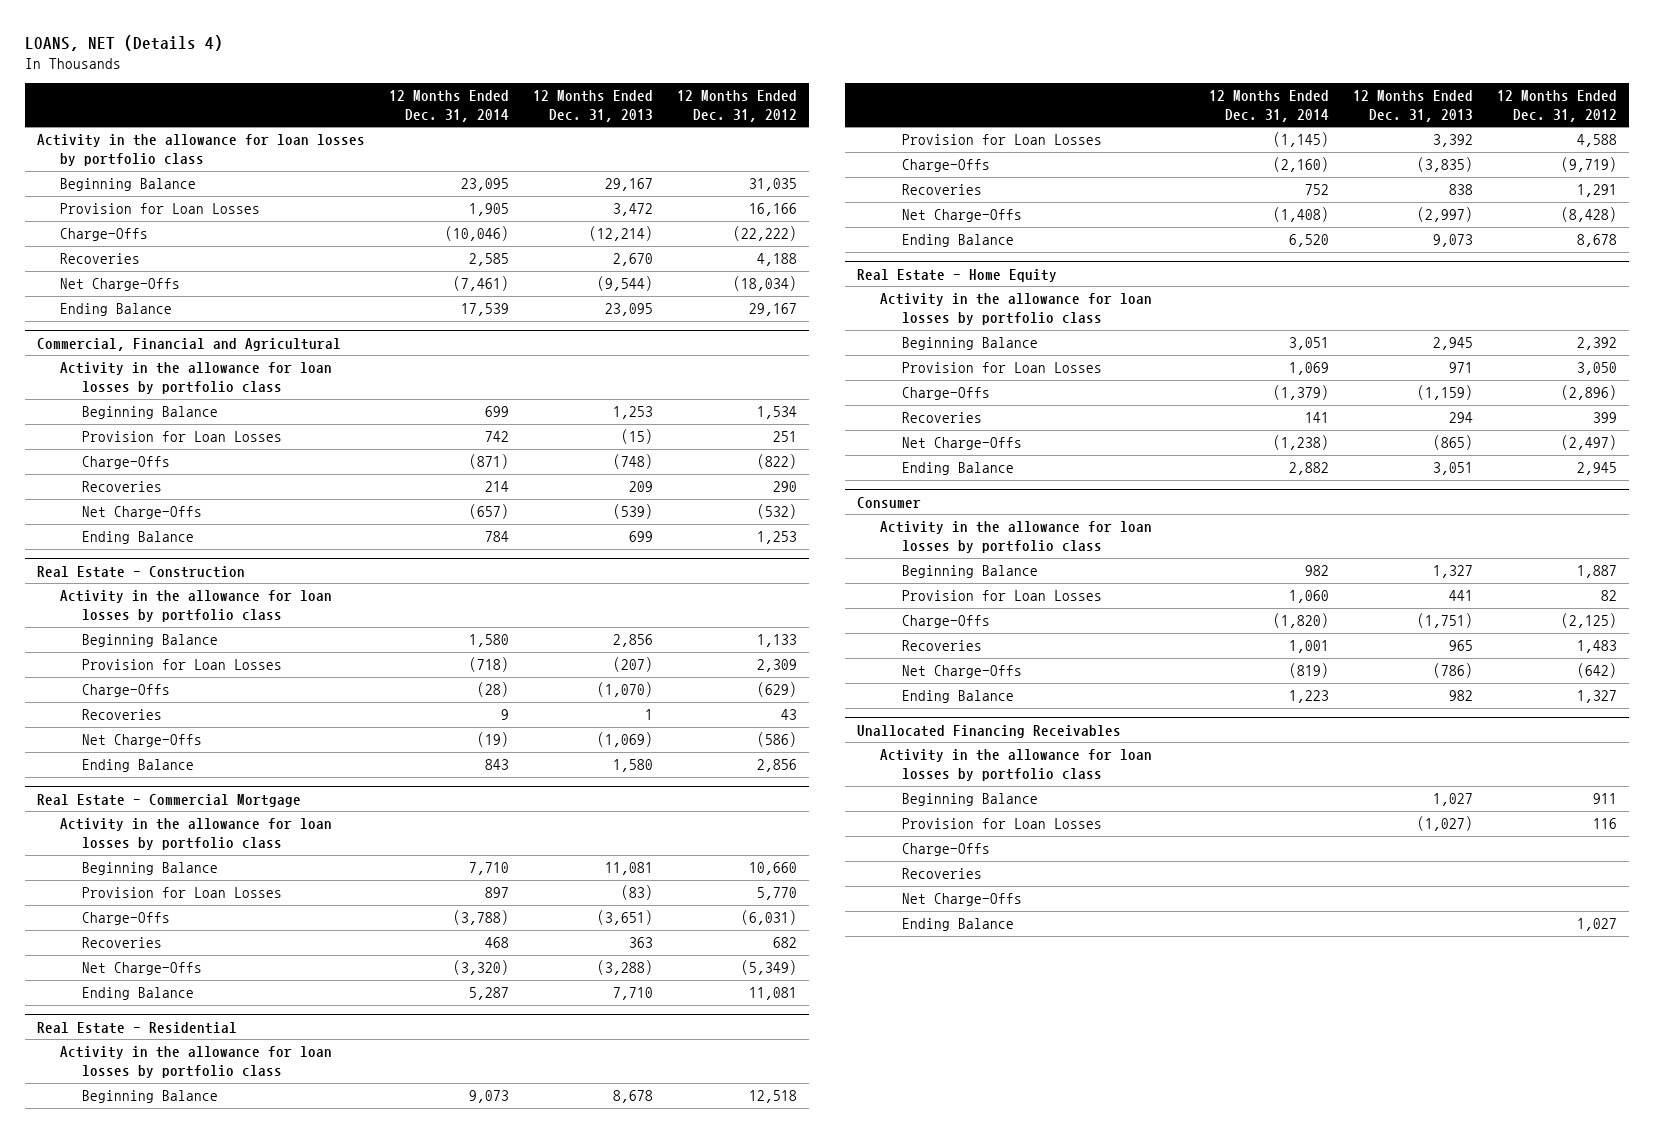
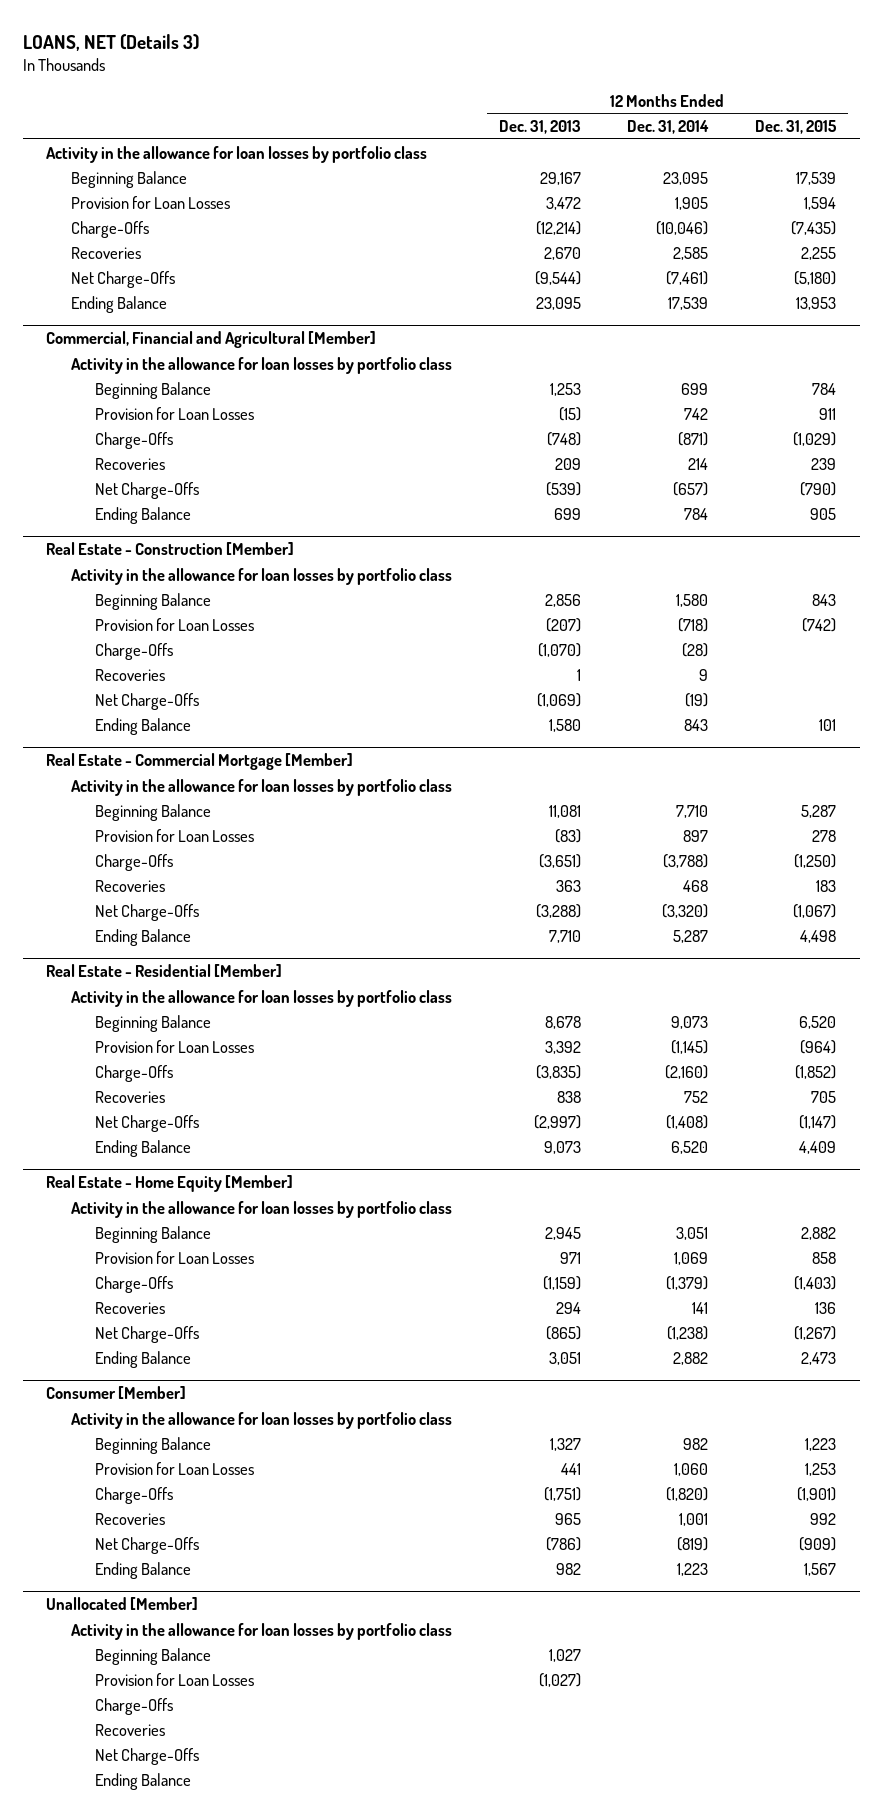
- LOANS, NET (Details 4)
+ LOANS, NET (Details 3)
- | 12 Months Ended Dec. 31, 2014 | 12 Months Ended Dec. 31, 2013 | 12 Months Ended Dec. 31, 2012
+ | 12 Months Ended Dec. 31, 2013 | 12 Months Ended Dec. 31, 2014 | 12 Months Ended Dec. 31, 2015
- Commercial, Financial and Agricultural
+ Commercial, Financial and Agricultural [Member]
- Real Estate - Construction
+ Real Estate - Construction [Member]
- Real Estate - Commercial Mortgage
+ Real Estate - Commercial Mortgage [Member]
- Real Estate - Residential
+ Real Estate - Residential [Member]
- Real Estate - Home Equity
+ Real Estate - Home Equity [Member]
- Consumer
+ Consumer [Member]
- Unallocated Financing Receivables
+ Unallocated [Member]

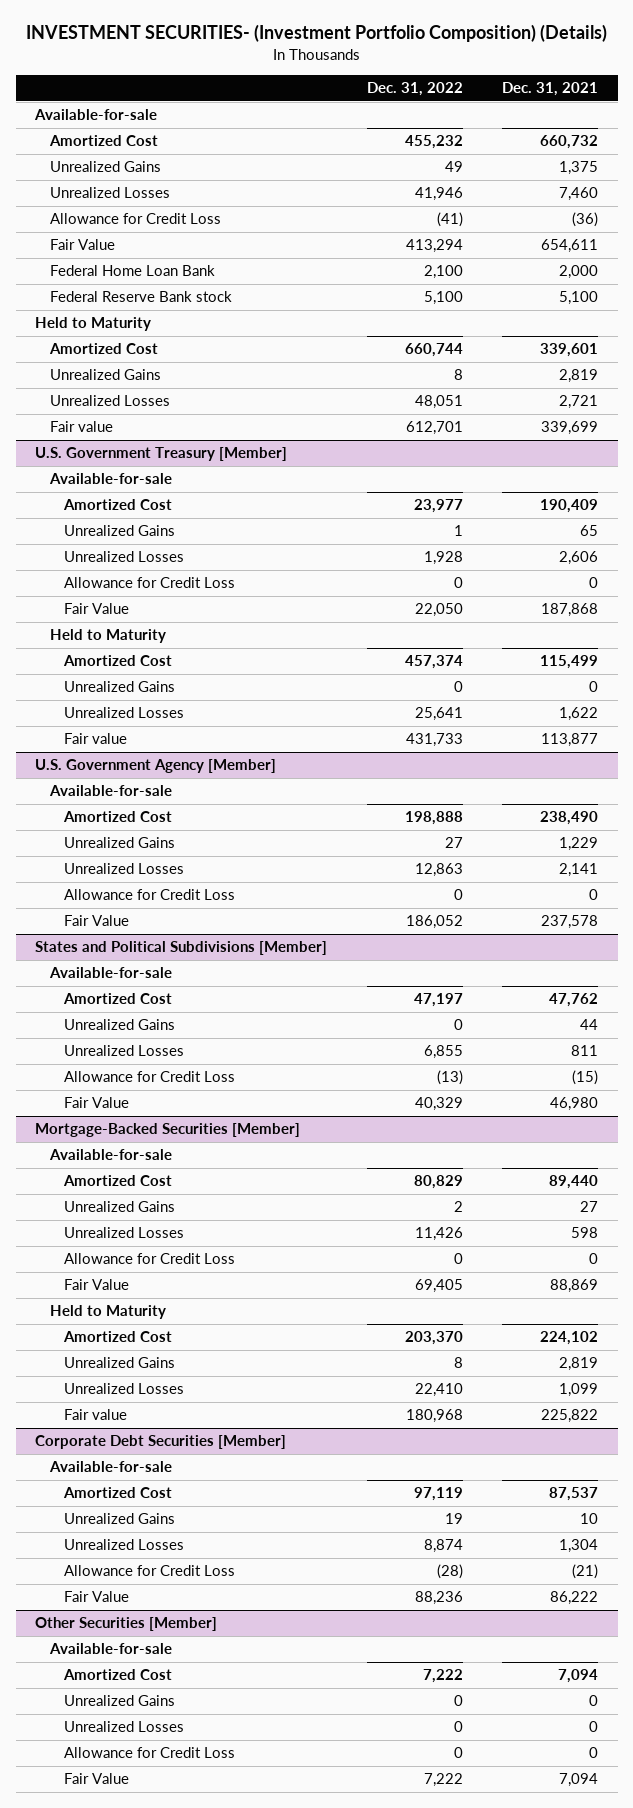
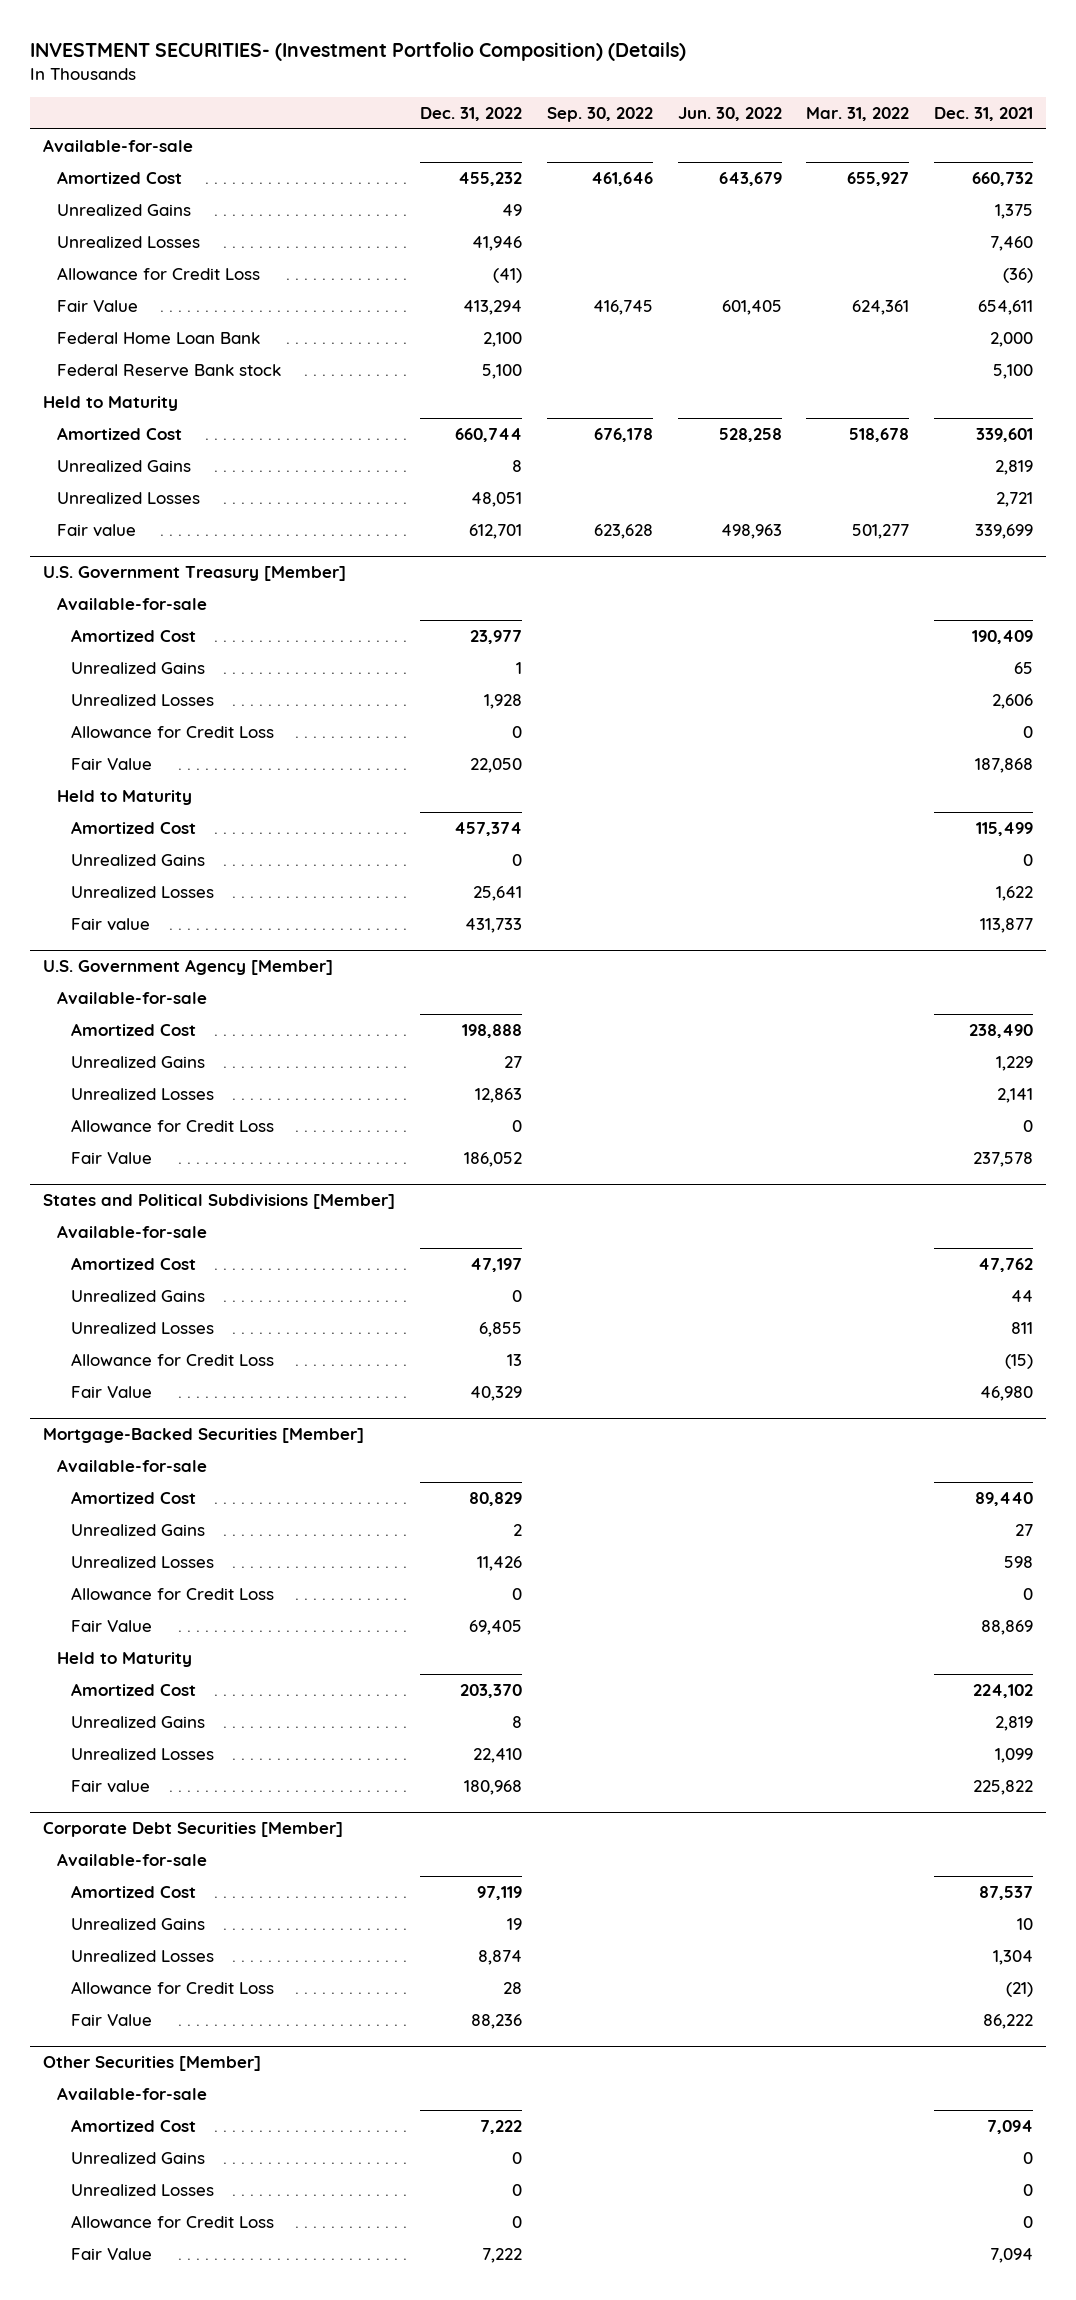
- | Dec. 31, 2022 | Dec. 31, 2021
+ | Dec. 31, 2022 | Sep. 30, 2022 | Jun. 30, 2022 | Mar. 31, 2022 | Dec. 31, 2021
@ States and Political Subdivisions [Member]
- Allowance for Credit Loss | (13) | (15)
+ Allowance for Credit Loss | 13 | | | | (15)
@ Corporate Debt Securities [Member]
- Allowance for Credit Loss | (28) | (21)
+ Allowance for Credit Loss | 28 | | | | (21)

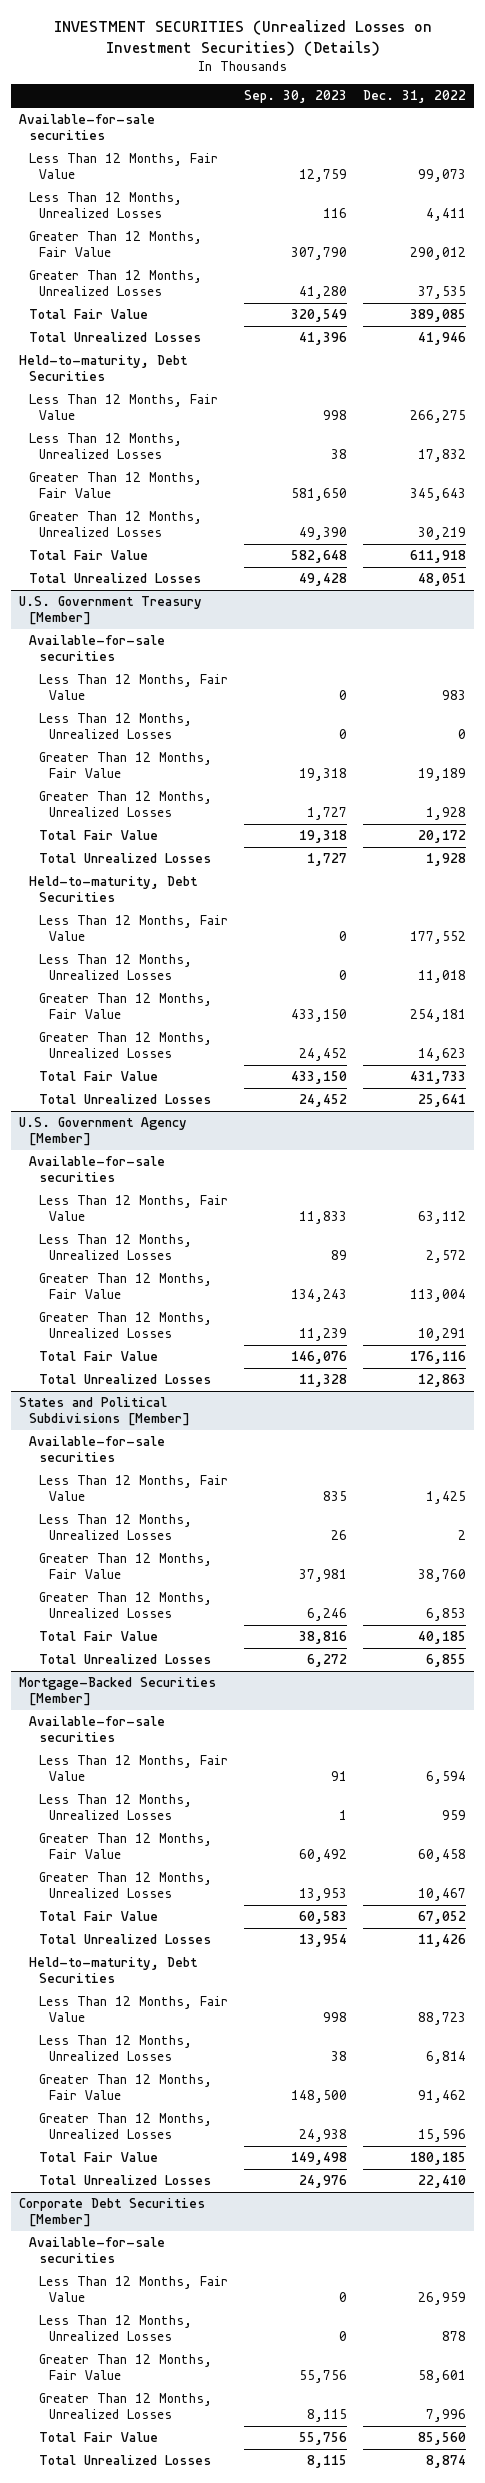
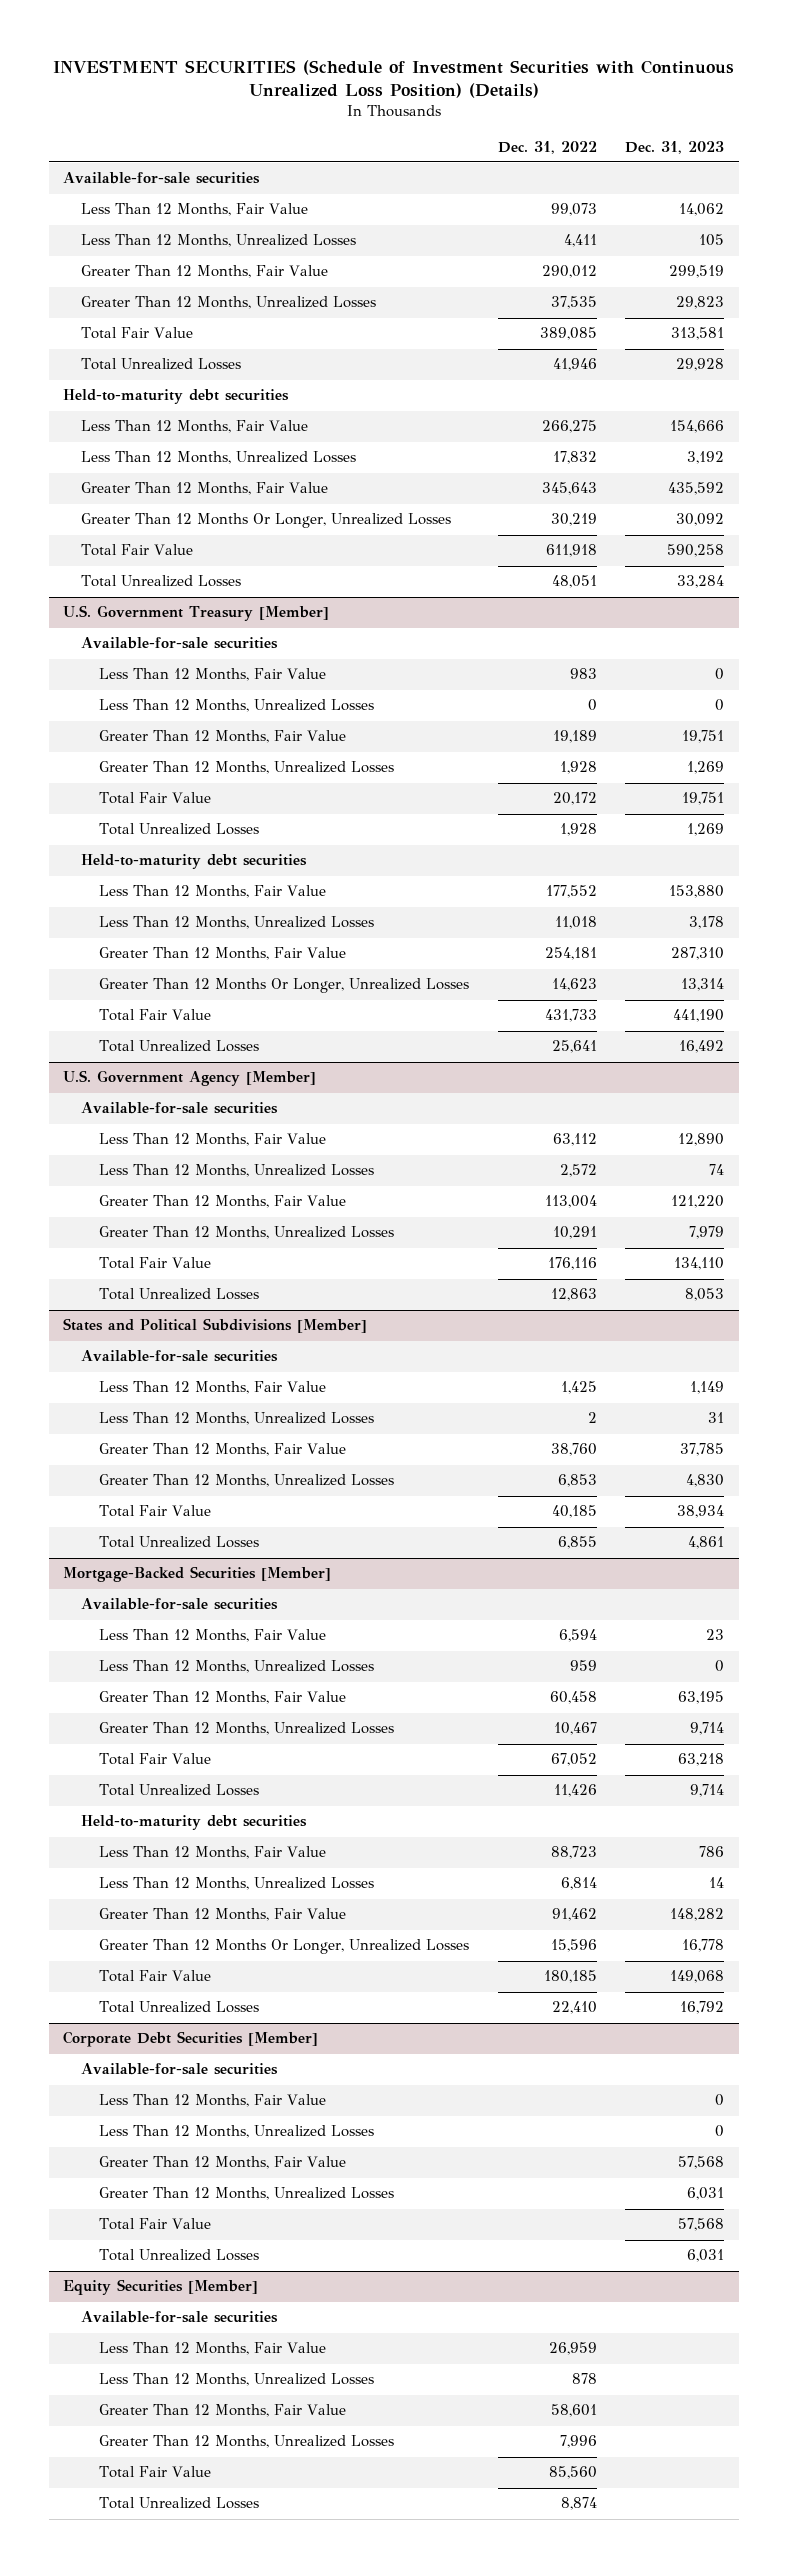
- INVESTMENT SECURITIES (Unrealized Losses on Investment Securities) (Details)
+ INVESTMENT SECURITIES (Schedule of Investment Securities with Continuous Unrealized Loss Position) (Details)
- | Sep. 30, 2023 | Dec. 31, 2022
+ | Dec. 31, 2022 | Dec. 31, 2023
- Held-to-maturity, Debt Securities
+ Held-to-maturity debt securities
- Greater Than 12 Months, Unrealized Losses | 49,390 | 30,219
+ Greater Than 12 Months Or Longer, Unrealized Losses | 30,219 | 30,092
@ U.S. Government Treasury [Member]
- Held-to-maturity, Debt Securities
+ Held-to-maturity debt securities
- Greater Than 12 Months, Unrealized Losses | 24,452 | 14,623
+ Greater Than 12 Months Or Longer, Unrealized Losses | 14,623 | 13,314
@ Mortgage-Backed Securities [Member]
- Held-to-maturity, Debt Securities
+ Held-to-maturity debt securities
- Greater Than 12 Months, Unrealized Losses | 24,938 | 15,596
+ Greater Than 12 Months Or Longer, Unrealized Losses | 15,596 | 16,778
@ Corporate Debt Securities [Member]
+ Less Than 12 Months, Fair Value | | 0
+ Less Than 12 Months, Unrealized Losses | | 0
+ Greater Than 12 Months, Fair Value | | 57,568
+ Greater Than 12 Months, Unrealized Losses | | 6,031
+ Total Fair Value | | 57,568
+ Total Unrealized Losses | | 6,031
+ Equity Securities [Member]
+ Available-for-sale securities

